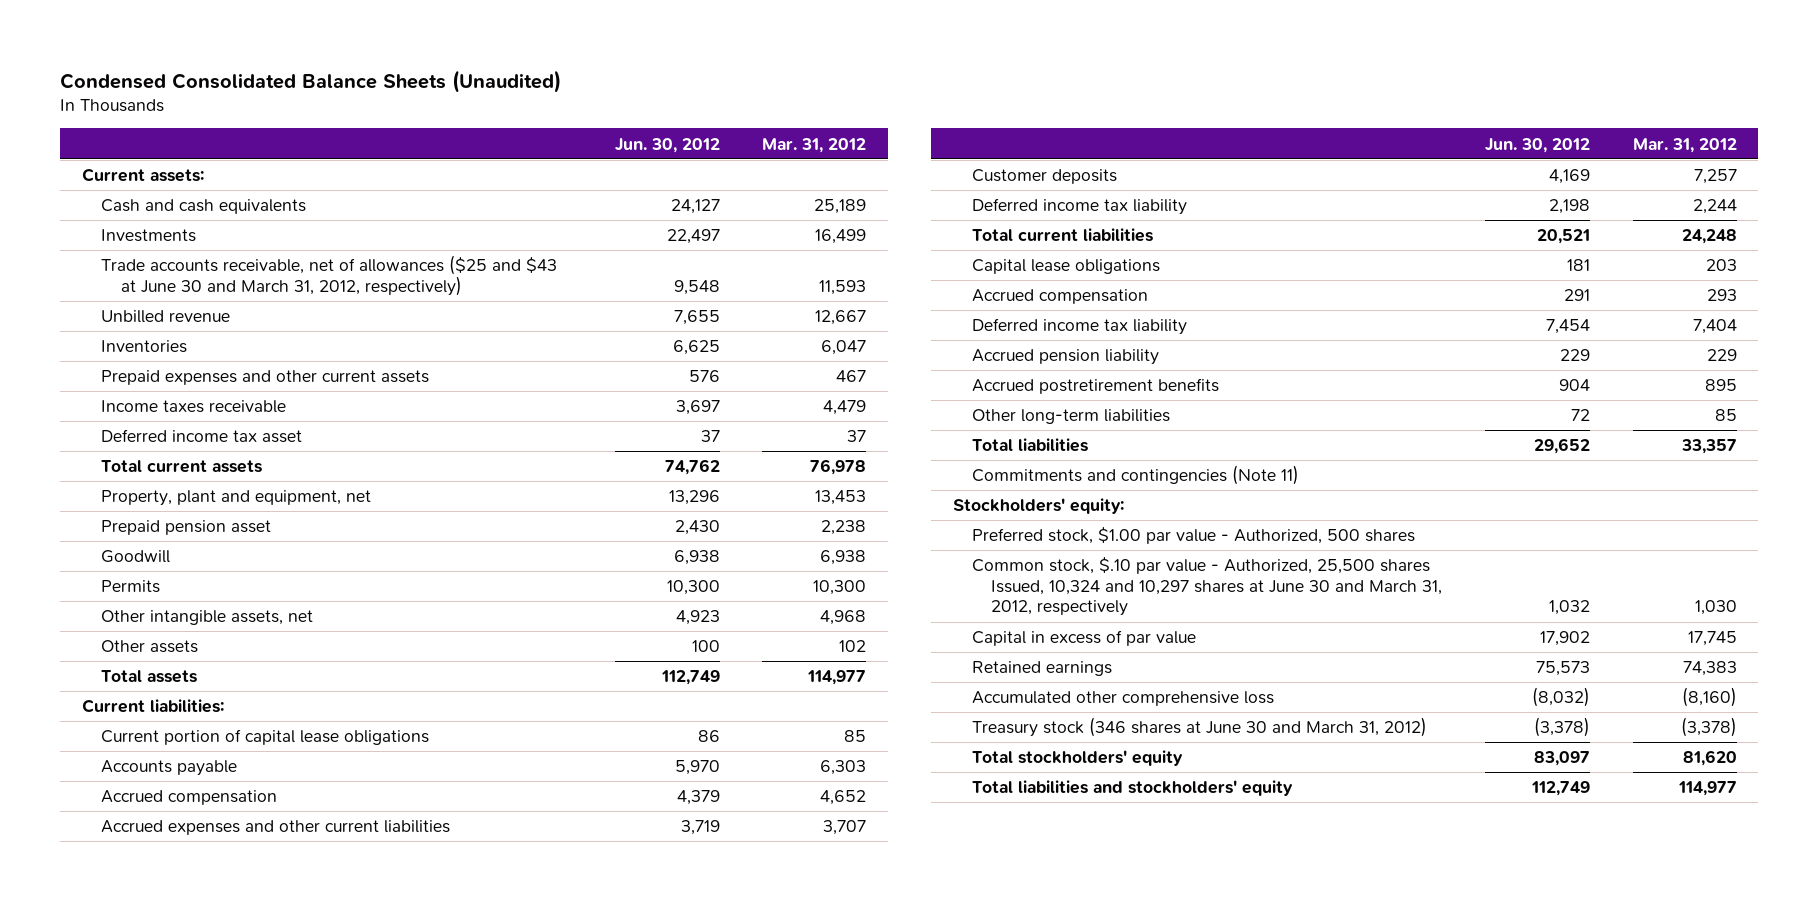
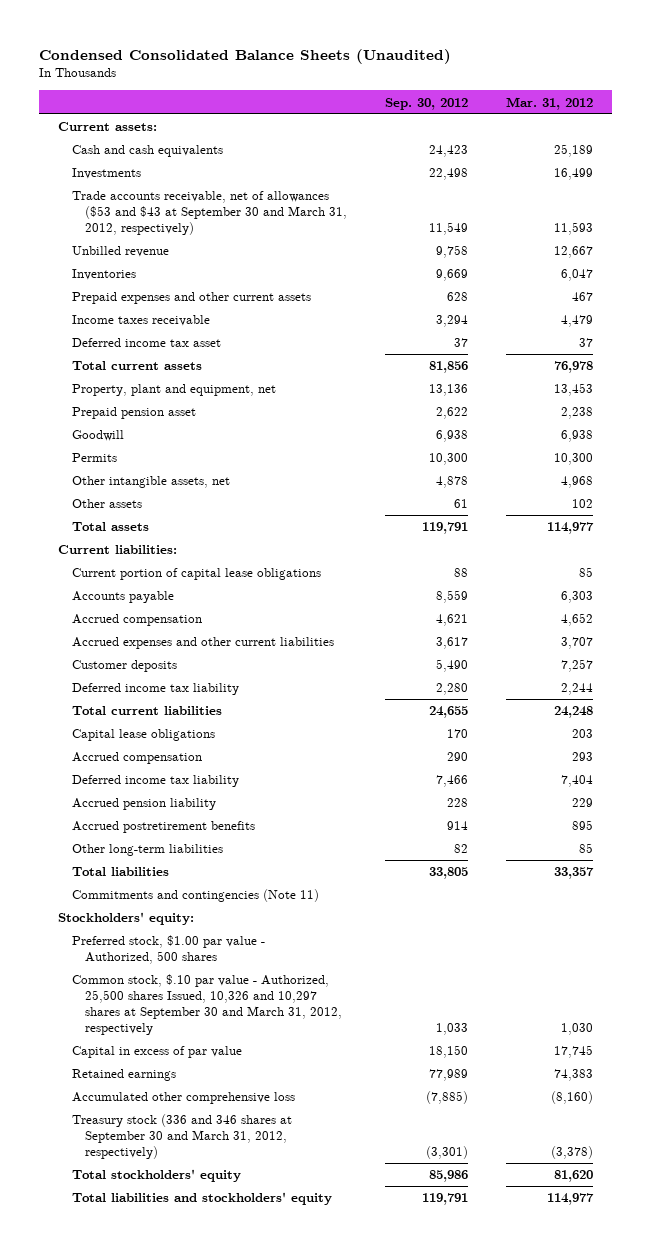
- | Jun. 30, 2012 | Mar. 31, 2012
+ | Sep. 30, 2012 | Mar. 31, 2012
- Trade accounts receivable, net of allowances ($25 and $43 at June 30 and March 31, 2012, respectively) | 9,548 | 11,593
+ Trade accounts receivable, net of allowances ($53 and $43 at September 30 and March 31, 2012, respectively) | 11,549 | 11,593
- Common stock, $.10 par value - Authorized, 25,500 shares Issued, 10,324 and 10,297 shares at June 30 and March 31, 2012, respectively | 1,032 | 1,030
+ Common stock, $.10 par value - Authorized, 25,500 shares Issued, 10,326 and 10,297 shares at September 30 and March 31, 2012, respectively | 1,033 | 1,030
- Treasury stock (346 shares at June 30 and March 31, 2012) | (3,378) | (3,378)
+ Treasury stock (336 and 346 shares at September 30 and March 31, 2012, respectively) | (3,301) | (3,378)

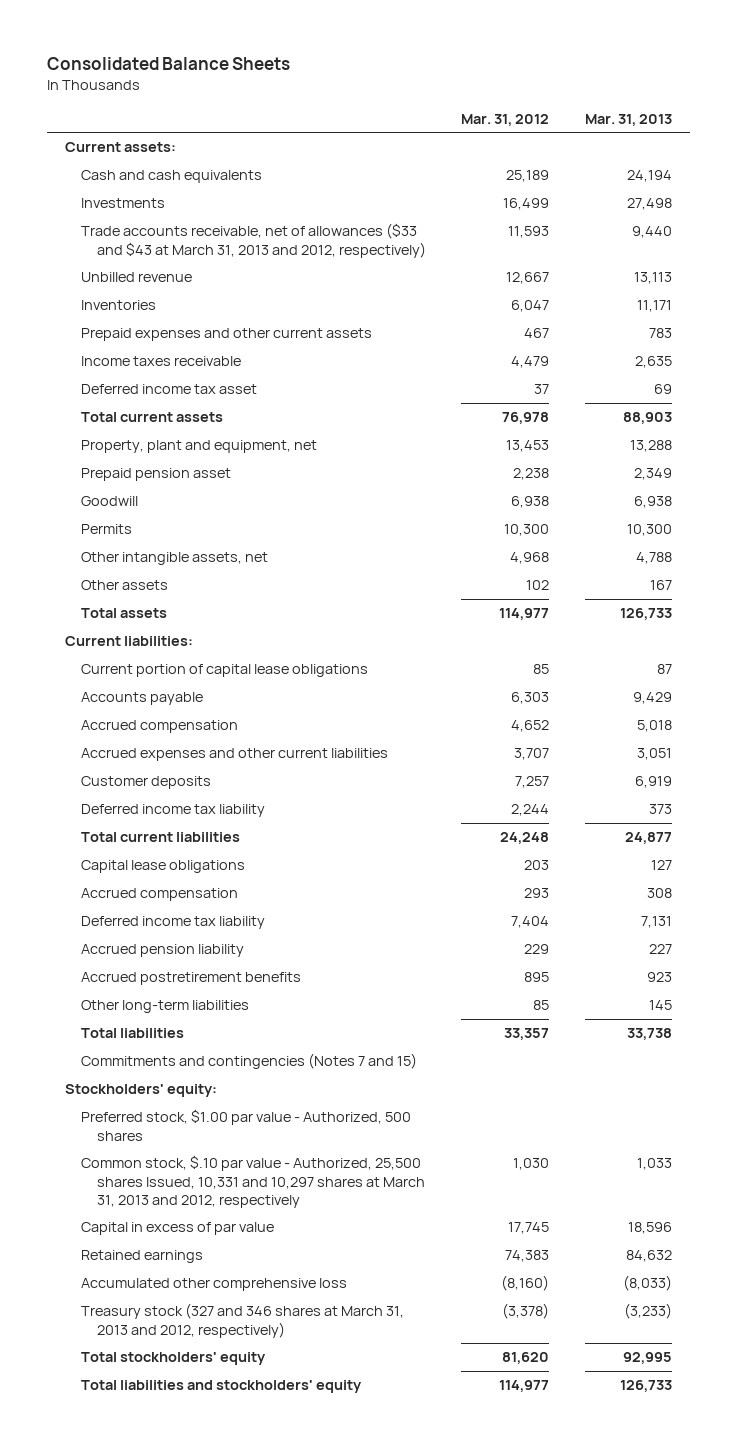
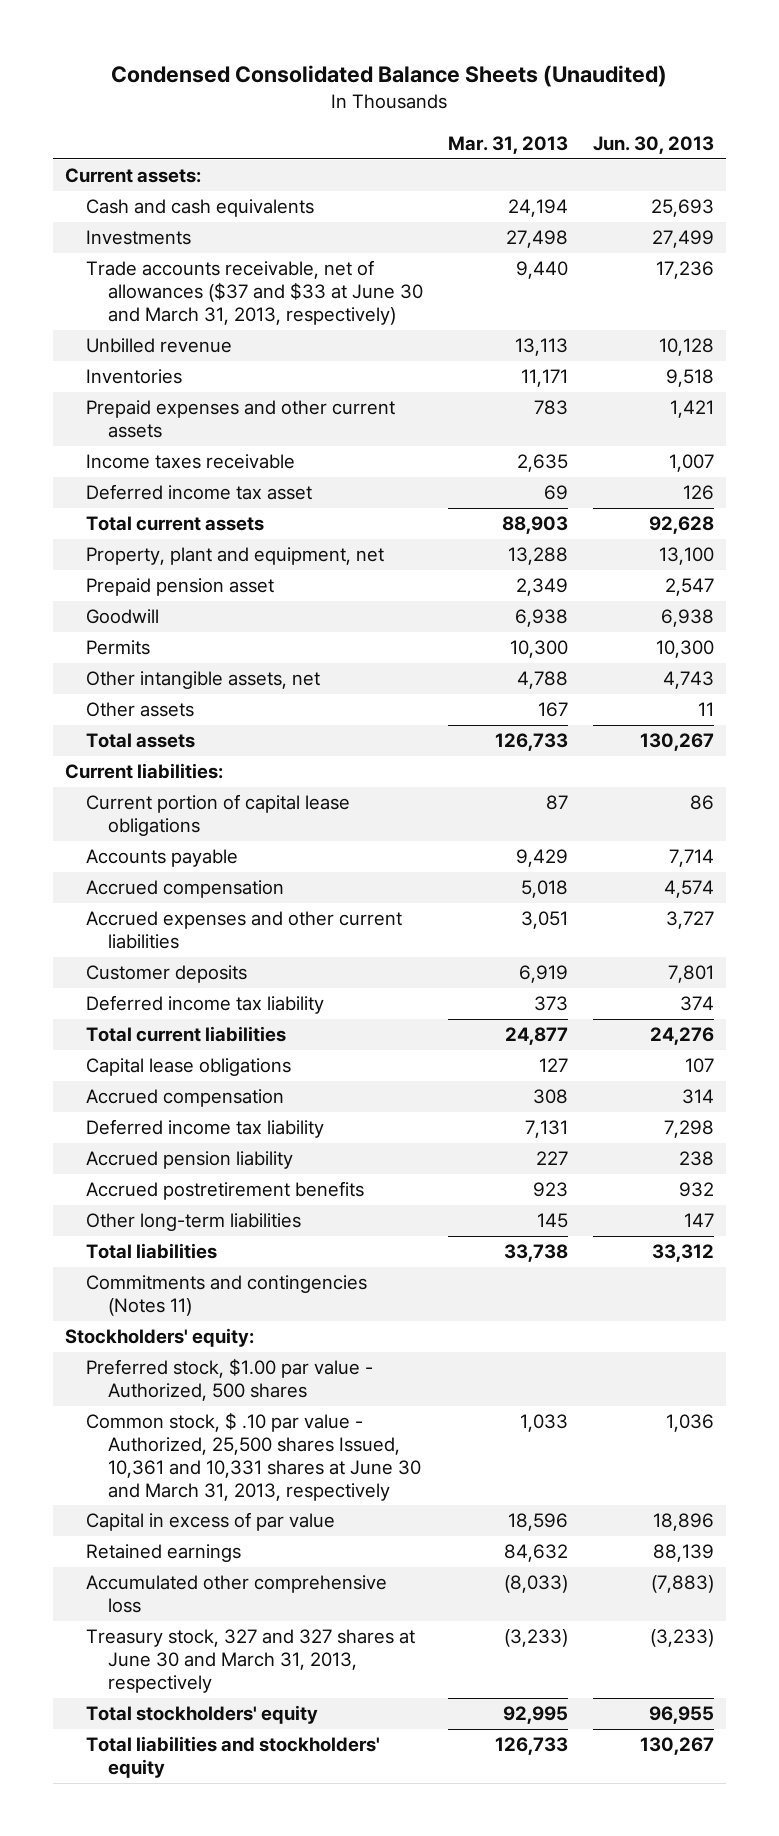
- Consolidated Balance Sheets
+ Condensed Consolidated Balance Sheets (Unaudited)
- | Mar. 31, 2012 | Mar. 31, 2013
+ | Mar. 31, 2013 | Jun. 30, 2013
- Trade accounts receivable, net of allowances ($33 and $43 at March 31, 2013 and 2012, respectively) | 11,593 | 9,440
+ Trade accounts receivable, net of allowances ($37 and $33 at June 30 and March 31, 2013, respectively) | 9,440 | 17,236
- Commitments and contingencies (Notes 7 and 15)
+ Commitments and contingencies (Notes 11)
- Common stock, $.10 par value - Authorized, 25,500 shares Issued, 10,331 and 10,297 shares at March 31, 2013 and 2012, respectively | 1,030 | 1,033
+ Common stock, $ .10 par value - Authorized, 25,500 shares Issued, 10,361 and 10,331 shares at June 30 and March 31, 2013, respectively | 1,033 | 1,036
- Treasury stock (327 and 346 shares at March 31, 2013 and 2012, respectively) | (3,378) | (3,233)
+ Treasury stock, 327 and 327 shares at June 30 and March 31, 2013, respectively | (3,233) | (3,233)

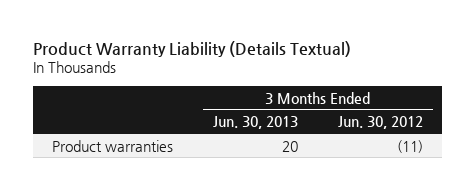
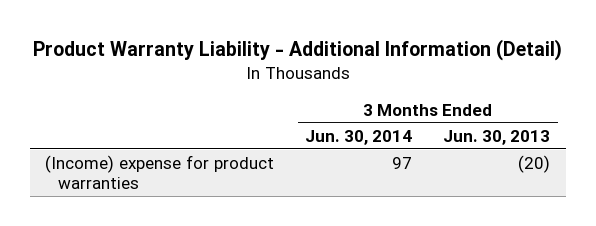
- Product Warranty Liability (Details Textual)
+ Product Warranty Liability - Additional Information (Detail)
- | 3 Months Ended Jun. 30, 2013 | 3 Months Ended Jun. 30, 2012
+ | 3 Months Ended Jun. 30, 2014 | 3 Months Ended Jun. 30, 2013
- Product warranties | 20 | (11)
+ (Income) expense for product warranties | 97 | (20)

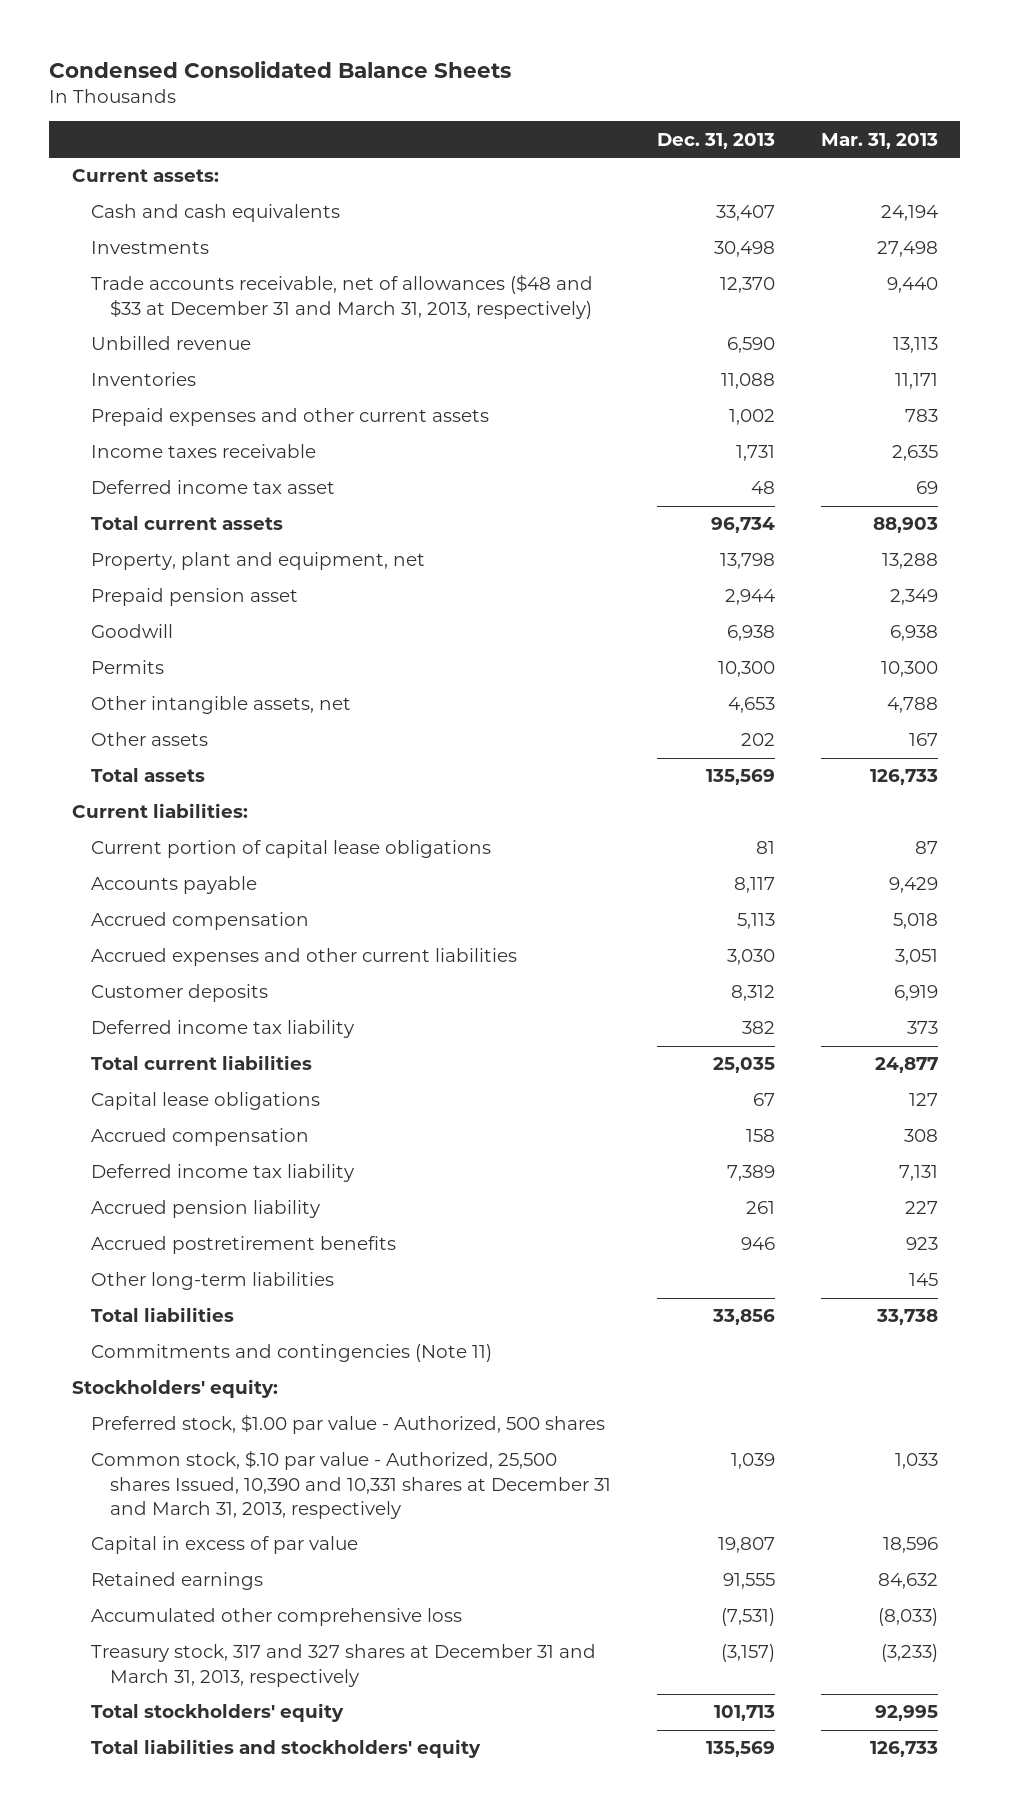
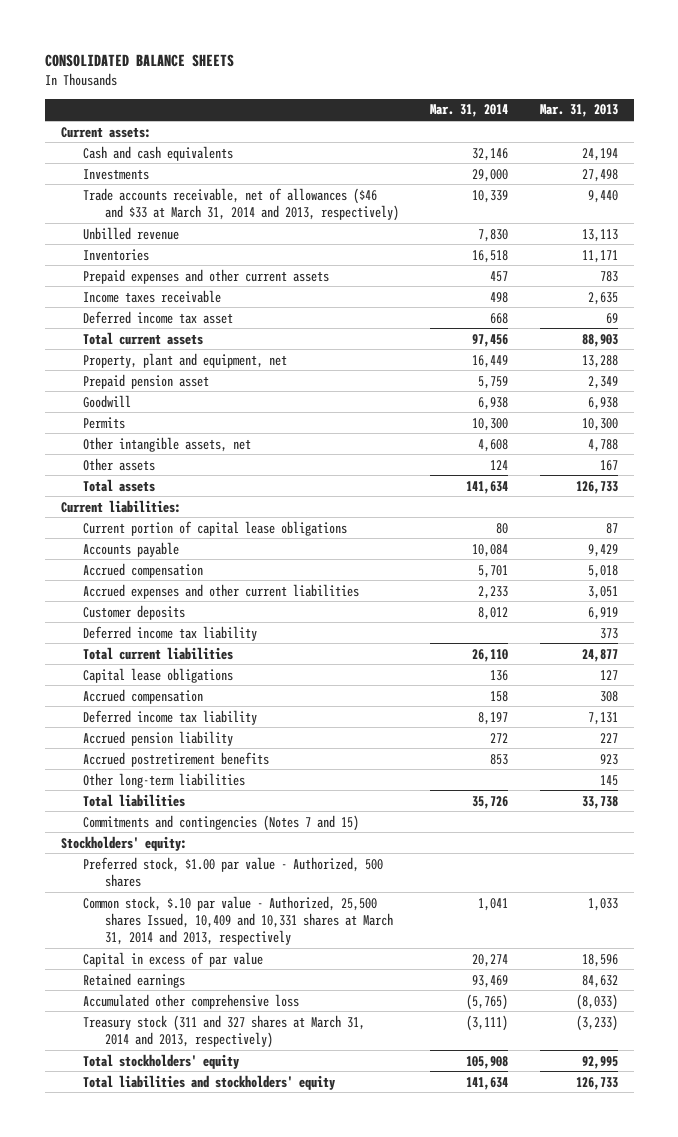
- Condensed Consolidated Balance Sheets
+ CONSOLIDATED BALANCE SHEETS
- | Dec. 31, 2013 | Mar. 31, 2013
+ | Mar. 31, 2014 | Mar. 31, 2013
- Trade accounts receivable, net of allowances ($48 and $33 at December 31 and March 31, 2013, respectively) | 12,370 | 9,440
+ Trade accounts receivable, net of allowances ($46 and $33 at March 31, 2014 and 2013, respectively) | 10,339 | 9,440
- Commitments and contingencies (Note 11)
+ Commitments and contingencies (Notes 7 and 15)
- Common stock, $.10 par value - Authorized, 25,500 shares Issued, 10,390 and 10,331 shares at December 31 and March 31, 2013, respectively | 1,039 | 1,033
+ Common stock, $.10 par value - Authorized, 25,500 shares Issued, 10,409 and 10,331 shares at March 31, 2014 and 2013, respectively | 1,041 | 1,033
- Treasury stock, 317 and 327 shares at December 31 and March 31, 2013, respectively | (3,157) | (3,233)
+ Treasury stock (311 and 327 shares at March 31, 2014 and 2013, respectively) | (3,111) | (3,233)

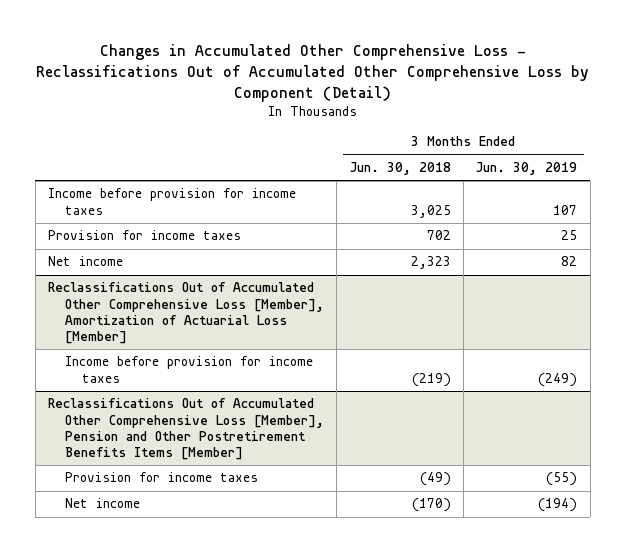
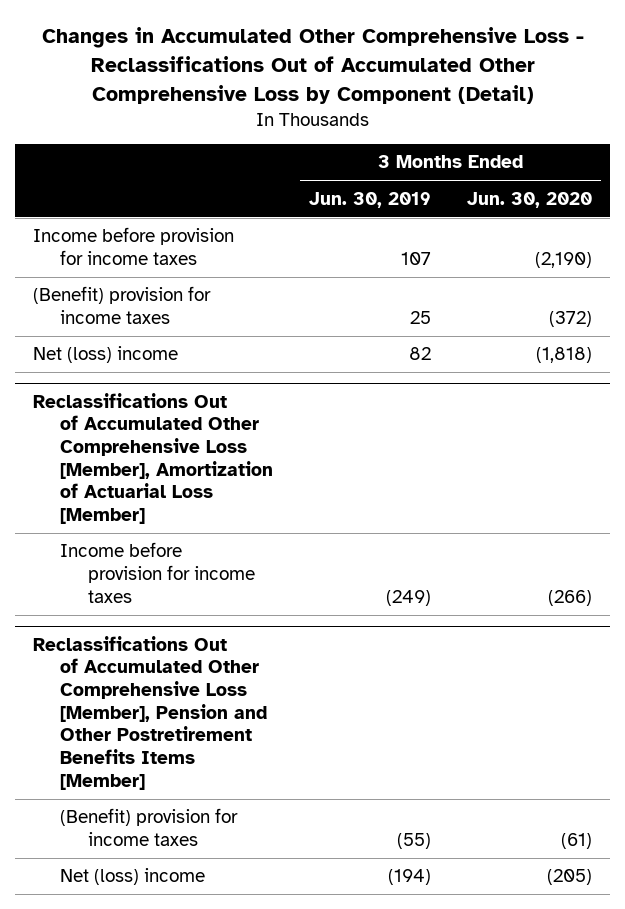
- | 3 Months Ended Jun. 30, 2018 | 3 Months Ended Jun. 30, 2019
+ | 3 Months Ended Jun. 30, 2019 | 3 Months Ended Jun. 30, 2020
- Provision for income taxes | 702 | 25
- Net income | 2,323 | 82
+ (Benefit) provision for income taxes | 25 | (372)
+ Net (loss) income | 82 | (1,818)
@ Reclassifications Out of Accumulated Other Comprehensive Loss [Member], Pension and Other Postretirement Benefits Items [Member]
- Provision for income taxes | (49) | (55)
- Net income | (170) | (194)
+ (Benefit) provision for income taxes | (55) | (61)
+ Net (loss) income | (194) | (205)

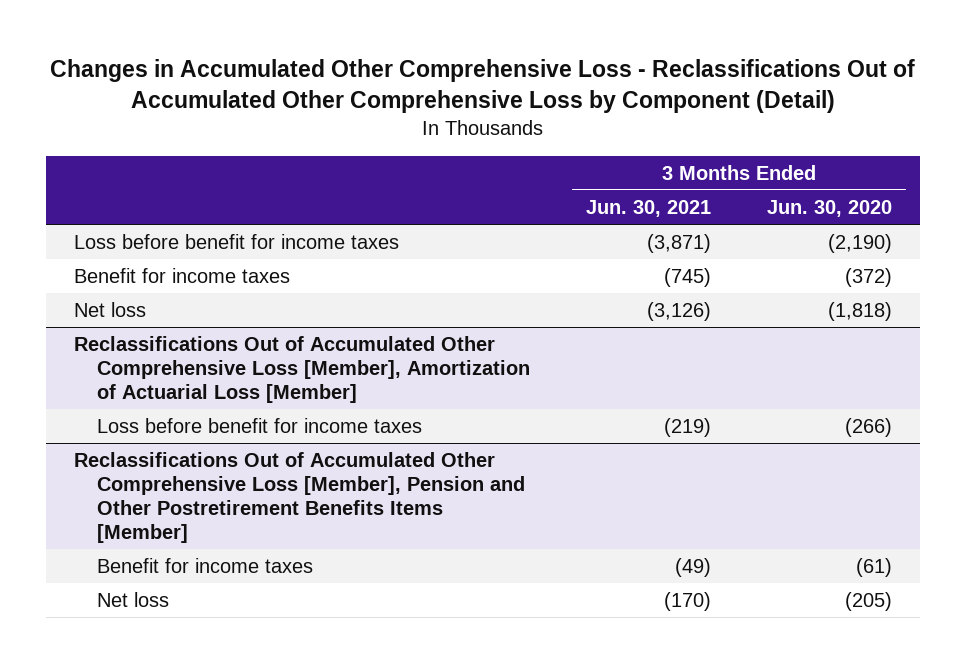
- | 3 Months Ended Jun. 30, 2019 | 3 Months Ended Jun. 30, 2020
+ | 3 Months Ended Jun. 30, 2021 | 3 Months Ended Jun. 30, 2020
- Income before provision for income taxes | 107 | (2,190)
- (Benefit) provision for income taxes | 25 | (372)
- Net (loss) income | 82 | (1,818)
+ Loss before benefit for income taxes | (3,871) | (2,190)
+ Benefit for income taxes | (745) | (372)
+ Net loss | (3,126) | (1,818)
@ Reclassifications Out of Accumulated Other Comprehensive Loss [Member], Amortization of Actuarial Loss [Member]
- Income before provision for income taxes | (249) | (266)
+ Loss before benefit for income taxes | (219) | (266)
@ Reclassifications Out of Accumulated Other Comprehensive Loss [Member], Pension and Other Postretirement Benefits Items [Member]
- (Benefit) provision for income taxes | (55) | (61)
- Net (loss) income | (194) | (205)
+ Benefit for income taxes | (49) | (61)
+ Net loss | (170) | (205)

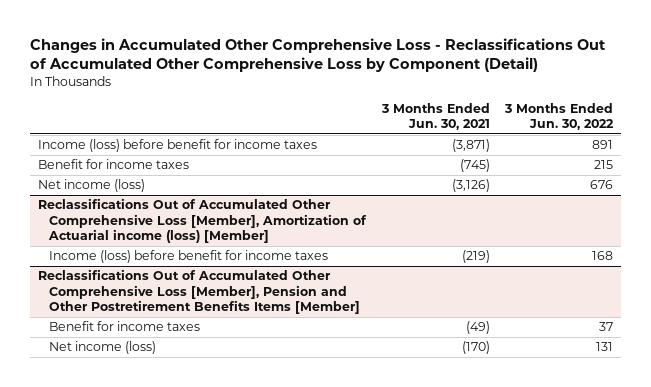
- | 3 Months Ended Jun. 30, 2021 | 3 Months Ended Jun. 30, 2020
+ | 3 Months Ended Jun. 30, 2021 | 3 Months Ended Jun. 30, 2022
- Loss before benefit for income taxes | (3,871) | (2,190)
+ Income (loss) before benefit for income taxes | (3,871) | 891
- Net loss | (3,126) | (1,818)
- Reclassifications Out of Accumulated Other Comprehensive Loss [Member], Amortization of Actuarial Loss [Member]
- Loss before benefit for income taxes | (219) | (266)
+ Net income (loss) | (3,126) | 676
+ Reclassifications Out of Accumulated Other Comprehensive Loss [Member], Amortization of Actuarial income (loss) [Member]
+ Income (loss) before benefit for income taxes | (219) | 168
@ Reclassifications Out of Accumulated Other Comprehensive Loss [Member], Pension and Other Postretirement Benefits Items [Member]
- Net loss | (170) | (205)
+ Net income (loss) | (170) | 131

